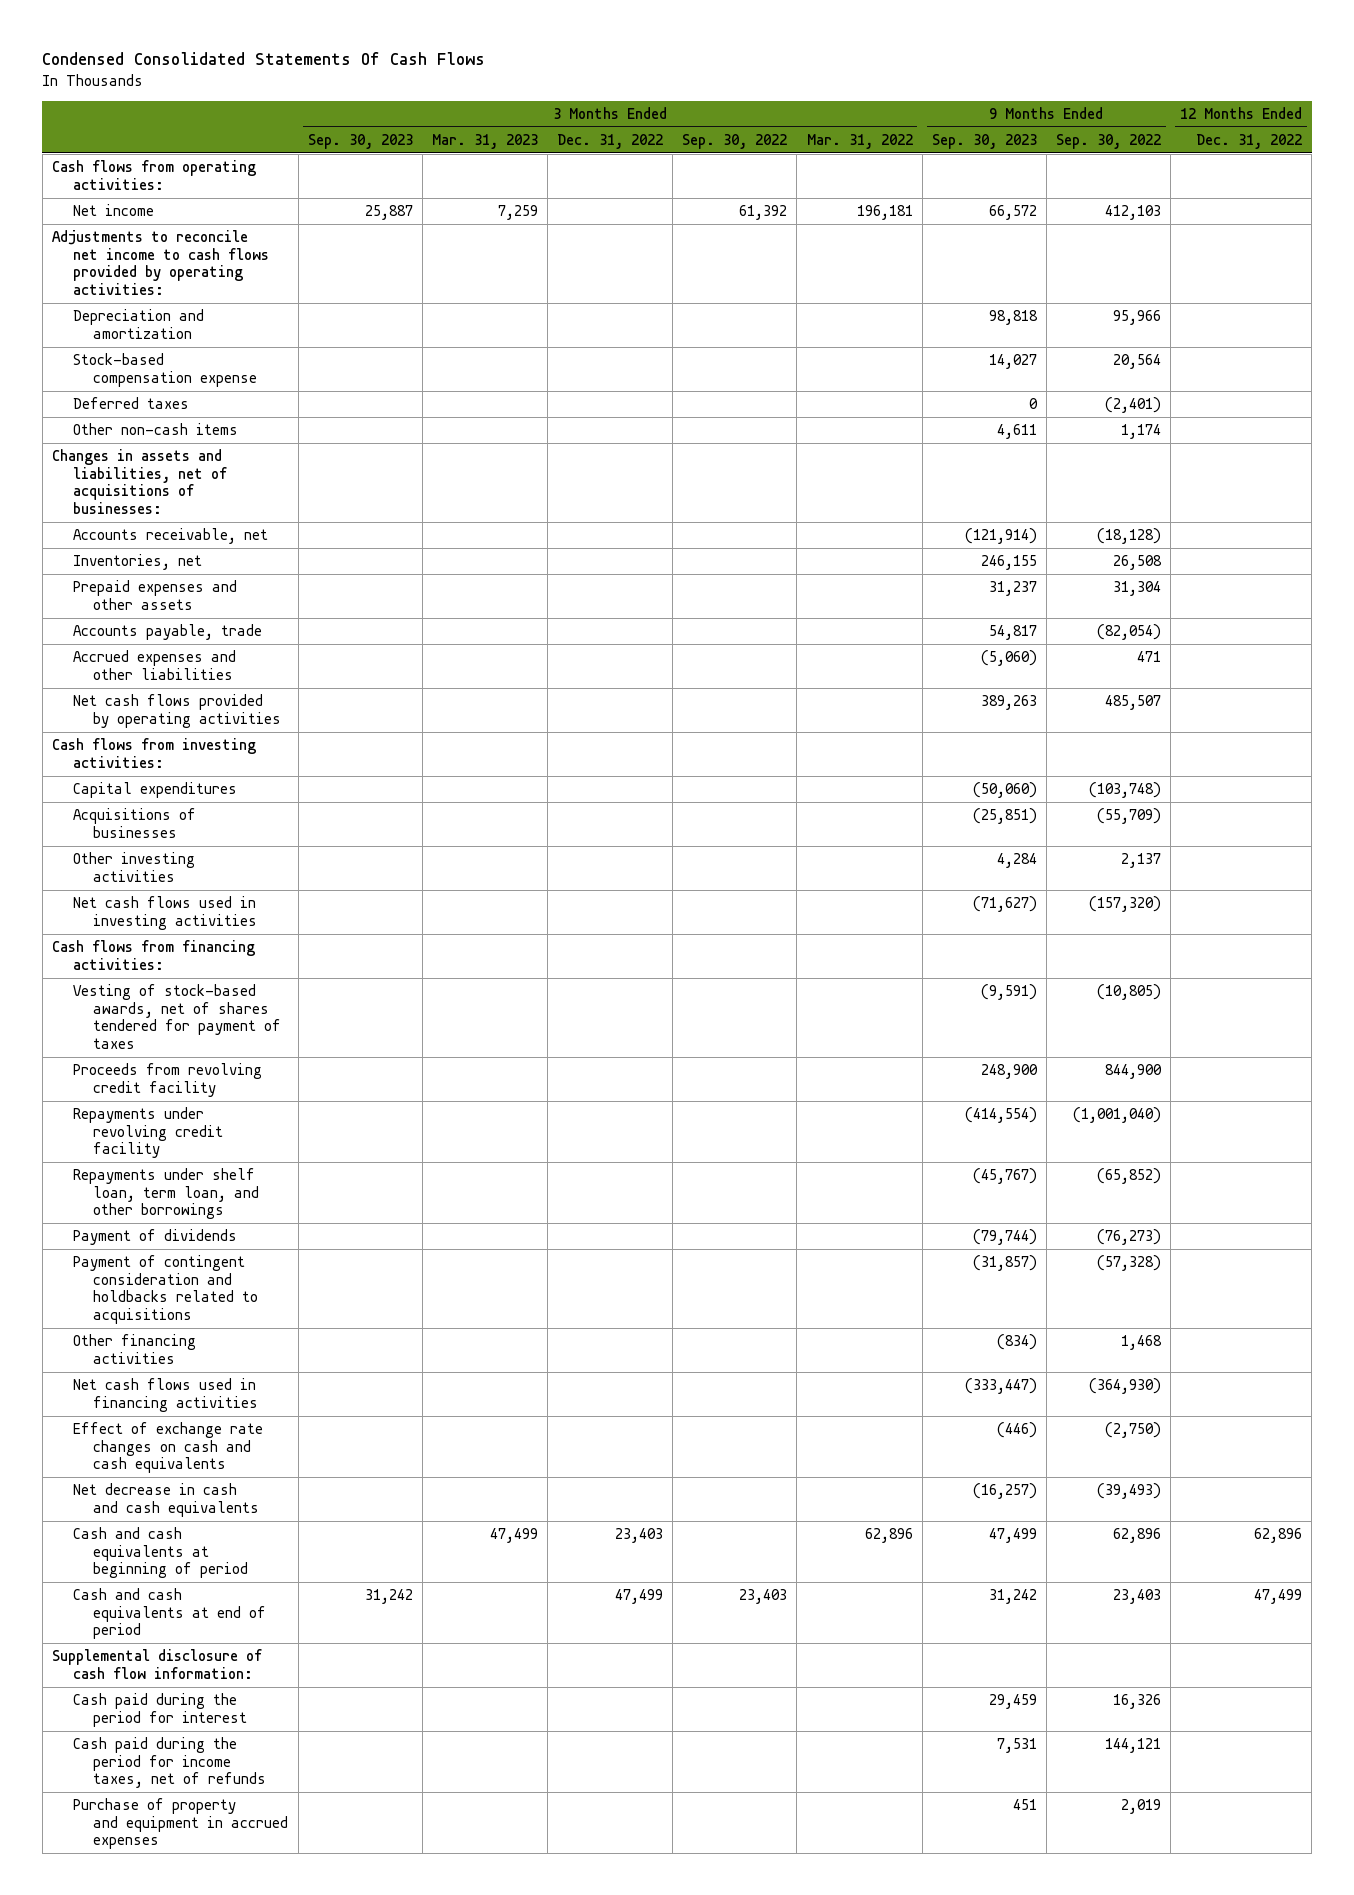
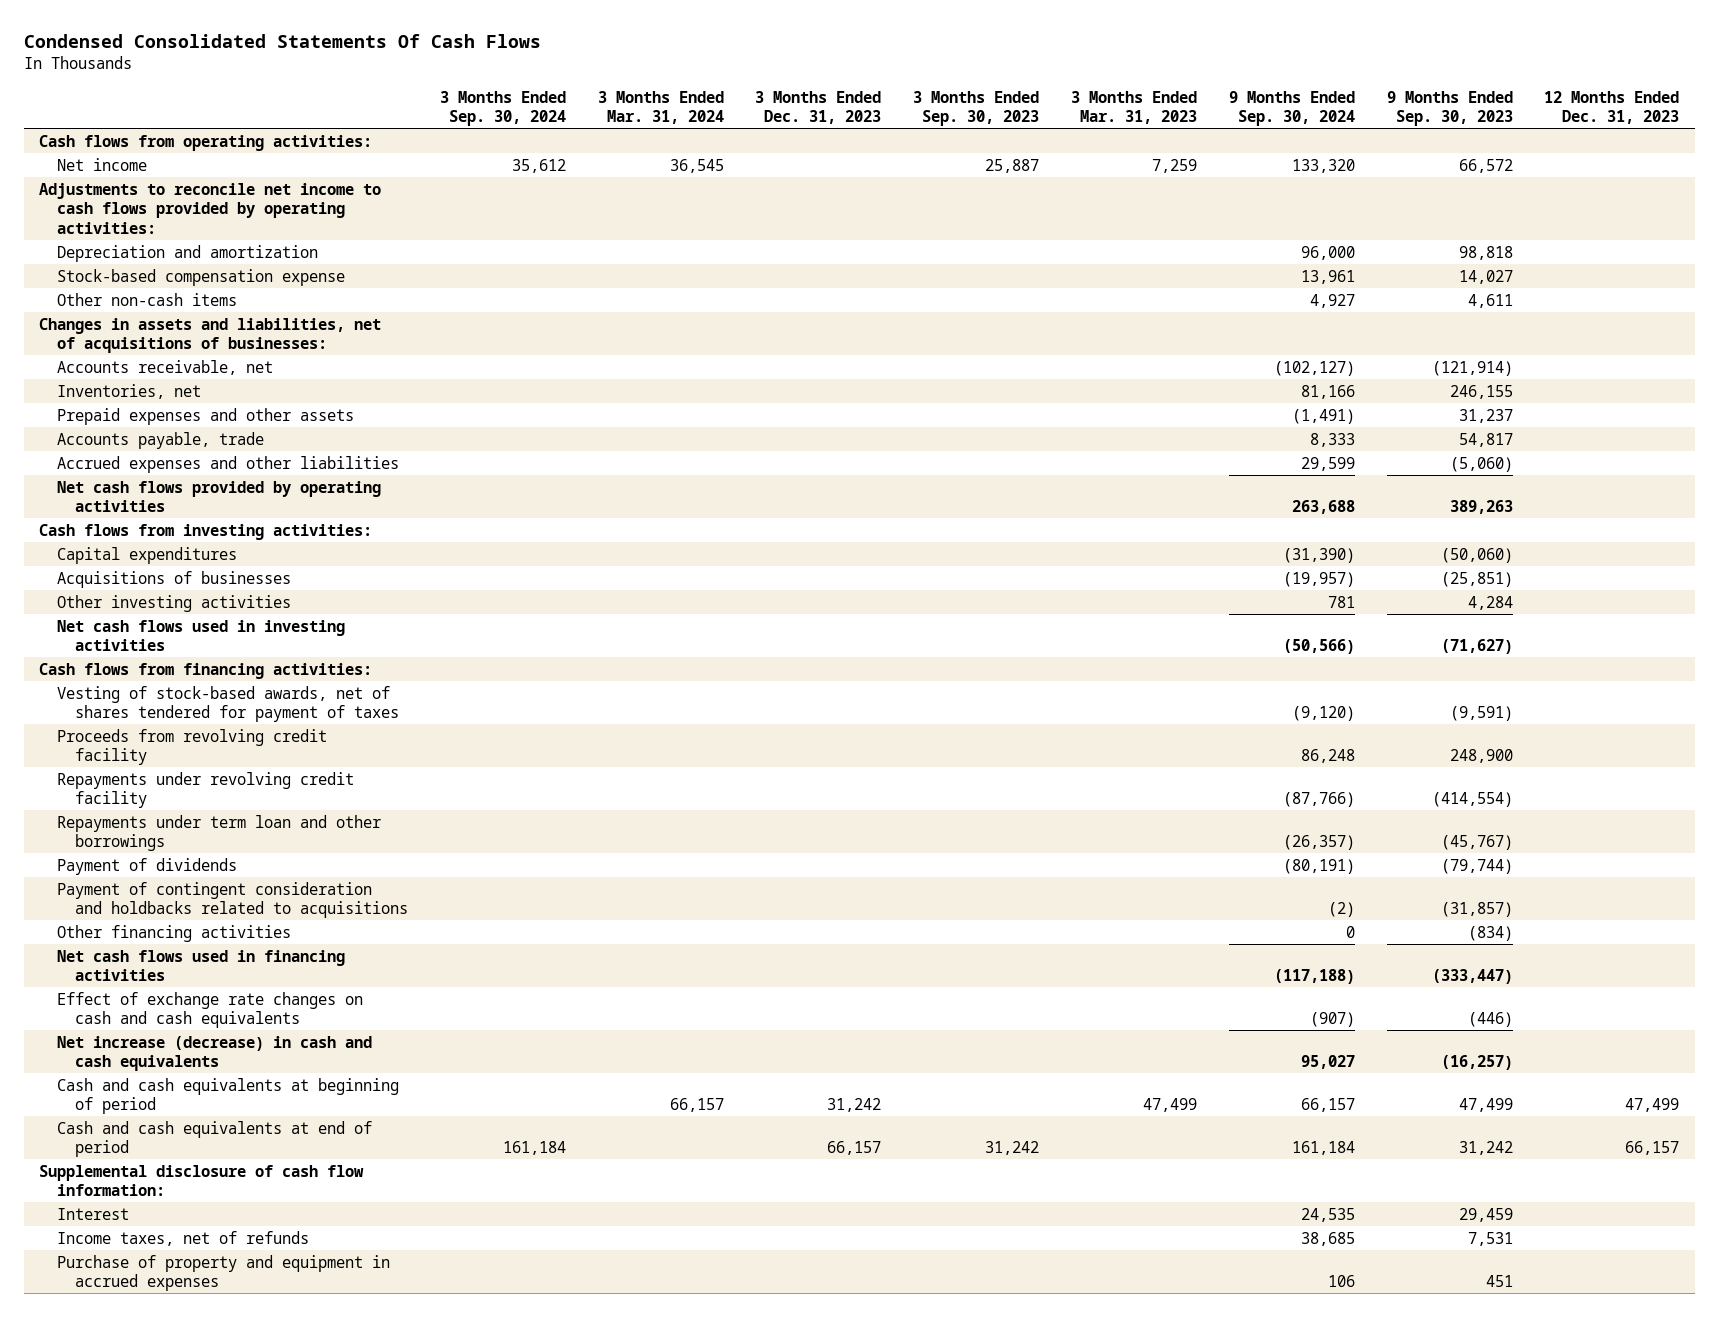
- | 3 Months Ended Sep. 30, 2023 | 3 Months Ended Mar. 31, 2023 | 3 Months Ended Dec. 31, 2022 | 3 Months Ended Sep. 30, 2022 | 3 Months Ended Mar. 31, 2022 | 9 Months Ended Sep. 30, 2023 | 9 Months Ended Sep. 30, 2022 | 12 Months Ended Dec. 31, 2022
+ | 3 Months Ended Sep. 30, 2024 | 3 Months Ended Mar. 31, 2024 | 3 Months Ended Dec. 31, 2023 | 3 Months Ended Sep. 30, 2023 | 3 Months Ended Mar. 31, 2023 | 9 Months Ended Sep. 30, 2024 | 9 Months Ended Sep. 30, 2023 | 12 Months Ended Dec. 31, 2023
- Deferred taxes | | | | | | 0 | (2,401) |
- Repayments under shelf loan, term loan, and other borrowings | | | | | | (45,767) | (65,852) |
+ Repayments under term loan and other borrowings | | | | | | (26,357) | (45,767) |
- Net decrease in cash and cash equivalents | | | | | | (16,257) | (39,493) |
+ Net increase (decrease) in cash and cash equivalents | | | | | | 95,027 | (16,257) |
- Cash paid during the period for interest | | | | | | 29,459 | 16,326 |
- Cash paid during the period for income taxes, net of refunds | | | | | | 7,531 | 144,121 |
+ Interest | | | | | | 24,535 | 29,459 |
+ Income taxes, net of refunds | | | | | | 38,685 | 7,531 |

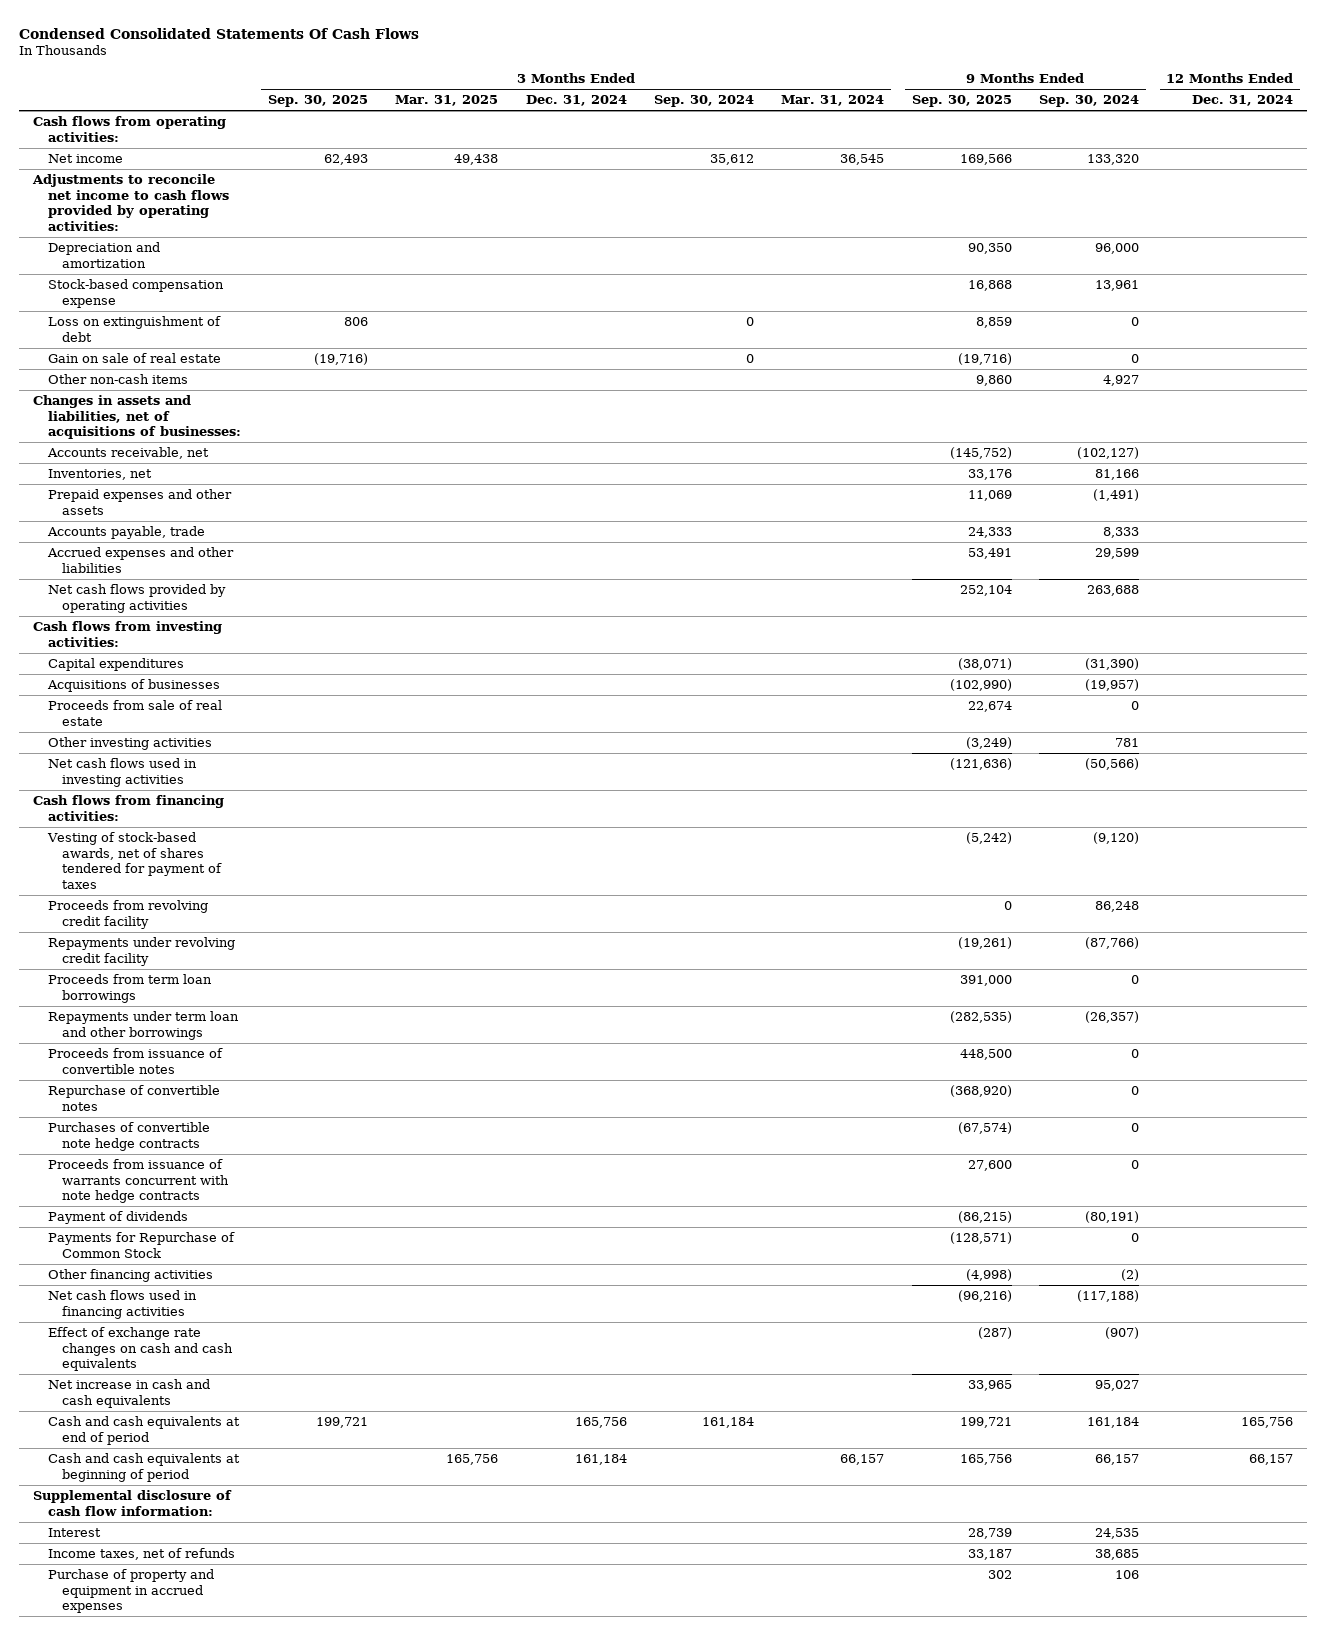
- | 3 Months Ended Sep. 30, 2024 | 3 Months Ended Mar. 31, 2024 | 3 Months Ended Dec. 31, 2023 | 3 Months Ended Sep. 30, 2023 | 3 Months Ended Mar. 31, 2023 | 9 Months Ended Sep. 30, 2024 | 9 Months Ended Sep. 30, 2023 | 12 Months Ended Dec. 31, 2023
+ | 3 Months Ended Sep. 30, 2025 | 3 Months Ended Mar. 31, 2025 | 3 Months Ended Dec. 31, 2024 | 3 Months Ended Sep. 30, 2024 | 3 Months Ended Mar. 31, 2024 | 9 Months Ended Sep. 30, 2025 | 9 Months Ended Sep. 30, 2024 | 12 Months Ended Dec. 31, 2024
+ Loss on extinguishment of debt | 806 | | | 0 | | 8,859 | 0 |
+ Gain on sale of real estate | (19,716) | | | 0 | | (19,716) | 0 |
+ Proceeds from sale of real estate | | | | | | 22,674 | 0 |
+ Proceeds from term loan borrowings | | | | | | 391,000 | 0 |
+ Proceeds from issuance of convertible notes | | | | | | 448,500 | 0 |
+ Repurchase of convertible notes | | | | | | (368,920) | 0 |
+ Purchases of convertible note hedge contracts | | | | | | (67,574) | 0 |
+ Proceeds from issuance of warrants concurrent with note hedge contracts | | | | | | 27,600 | 0 |
- Payment of contingent consideration and holdbacks related to acquisitions | | | | | | (2) | (31,857) |
- Other financing activities | | | | | | 0 | (834) |
+ Payments for Repurchase of Common Stock | | | | | | (128,571) | 0 |
+ Other financing activities | | | | | | (4,998) | (2) |
- Net increase (decrease) in cash and cash equivalents | | | | | | 95,027 | (16,257) |
+ Net increase in cash and cash equivalents | | | | | | 33,965 | 95,027 |
moved down: Cash and cash equivalents at beginning of period | | 165,756 | 161,184 | | 66,157 | 165,756 | 66,157 | 66,157

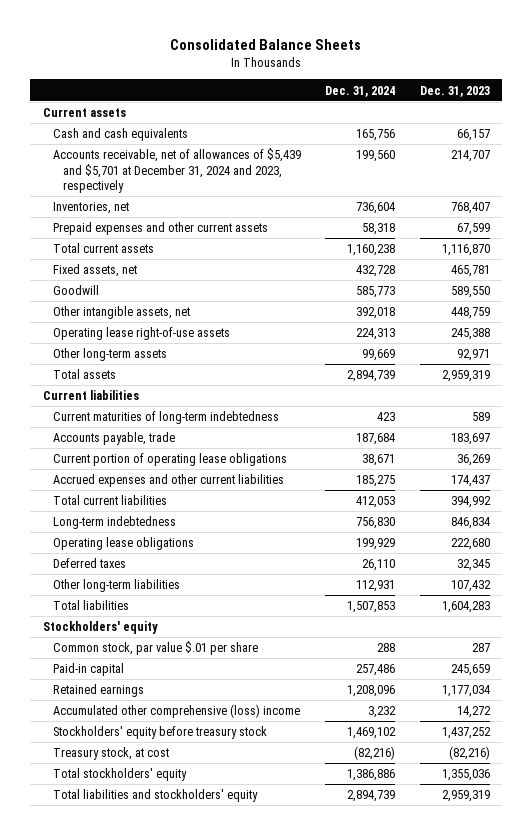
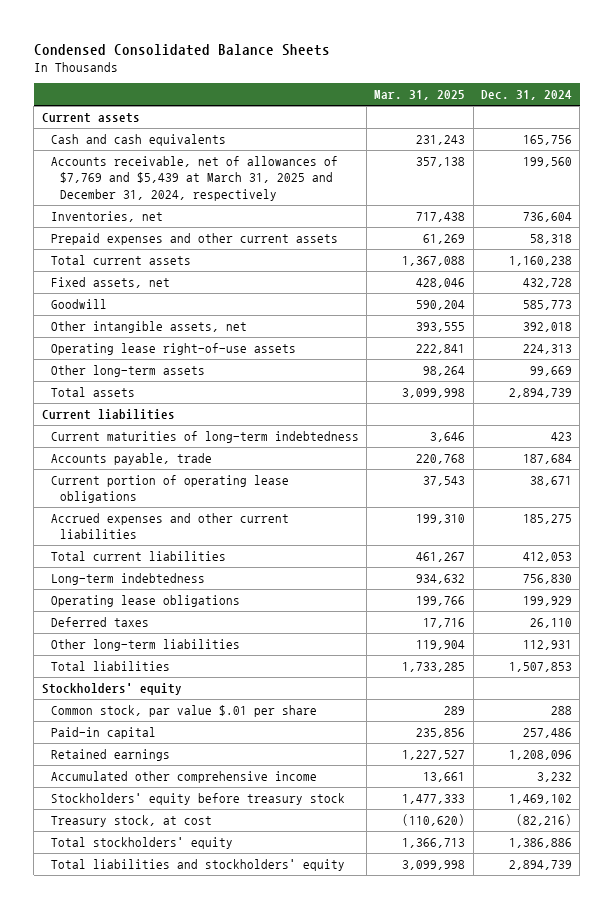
- Consolidated Balance Sheets
+ Condensed Consolidated Balance Sheets
- | Dec. 31, 2024 | Dec. 31, 2023
+ | Mar. 31, 2025 | Dec. 31, 2024
- Accounts receivable, net of allowances of $5,439 and $5,701 at December 31, 2024 and 2023, respectively | 199,560 | 214,707
+ Accounts receivable, net of allowances of $7,769 and $5,439 at March 31, 2025 and December 31, 2024, respectively | 357,138 | 199,560
- Accumulated other comprehensive (loss) income | 3,232 | 14,272
+ Accumulated other comprehensive income | 13,661 | 3,232

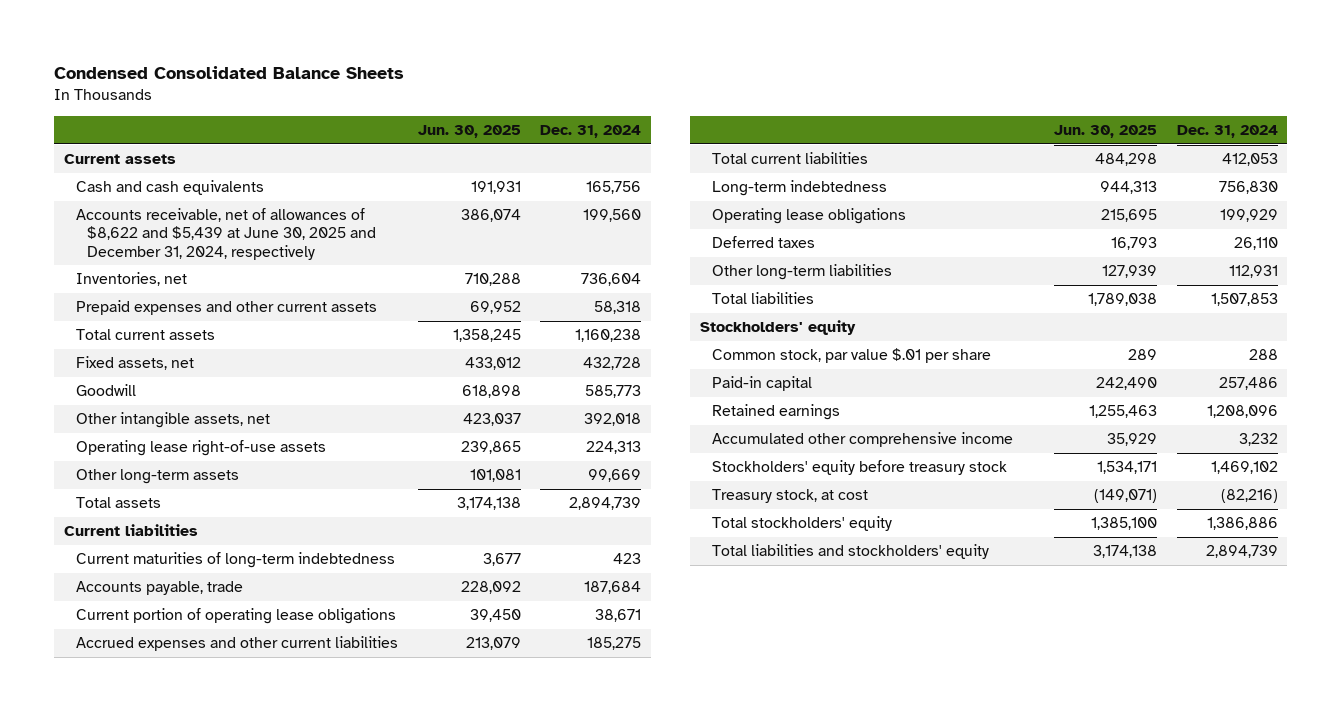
- | Mar. 31, 2025 | Dec. 31, 2024
+ | Jun. 30, 2025 | Dec. 31, 2024
- Accounts receivable, net of allowances of $7,769 and $5,439 at March 31, 2025 and December 31, 2024, respectively | 357,138 | 199,560
+ Accounts receivable, net of allowances of $8,622 and $5,439 at June 30, 2025 and December 31, 2024, respectively | 386,074 | 199,560

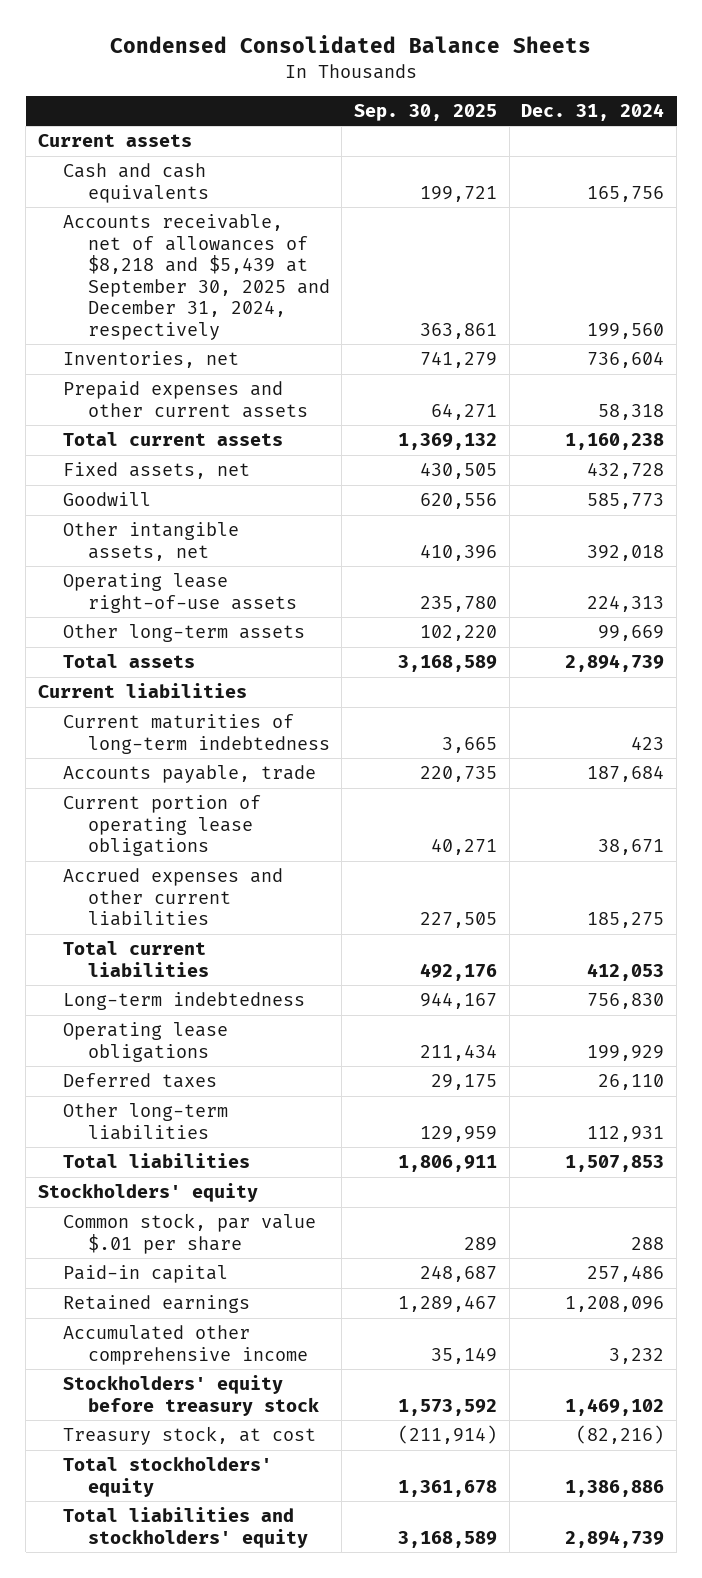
- | Jun. 30, 2025 | Dec. 31, 2024
+ | Sep. 30, 2025 | Dec. 31, 2024
- Accounts receivable, net of allowances of $8,622 and $5,439 at June 30, 2025 and December 31, 2024, respectively | 386,074 | 199,560
+ Accounts receivable, net of allowances of $8,218 and $5,439 at September 30, 2025 and December 31, 2024, respectively | 363,861 | 199,560

